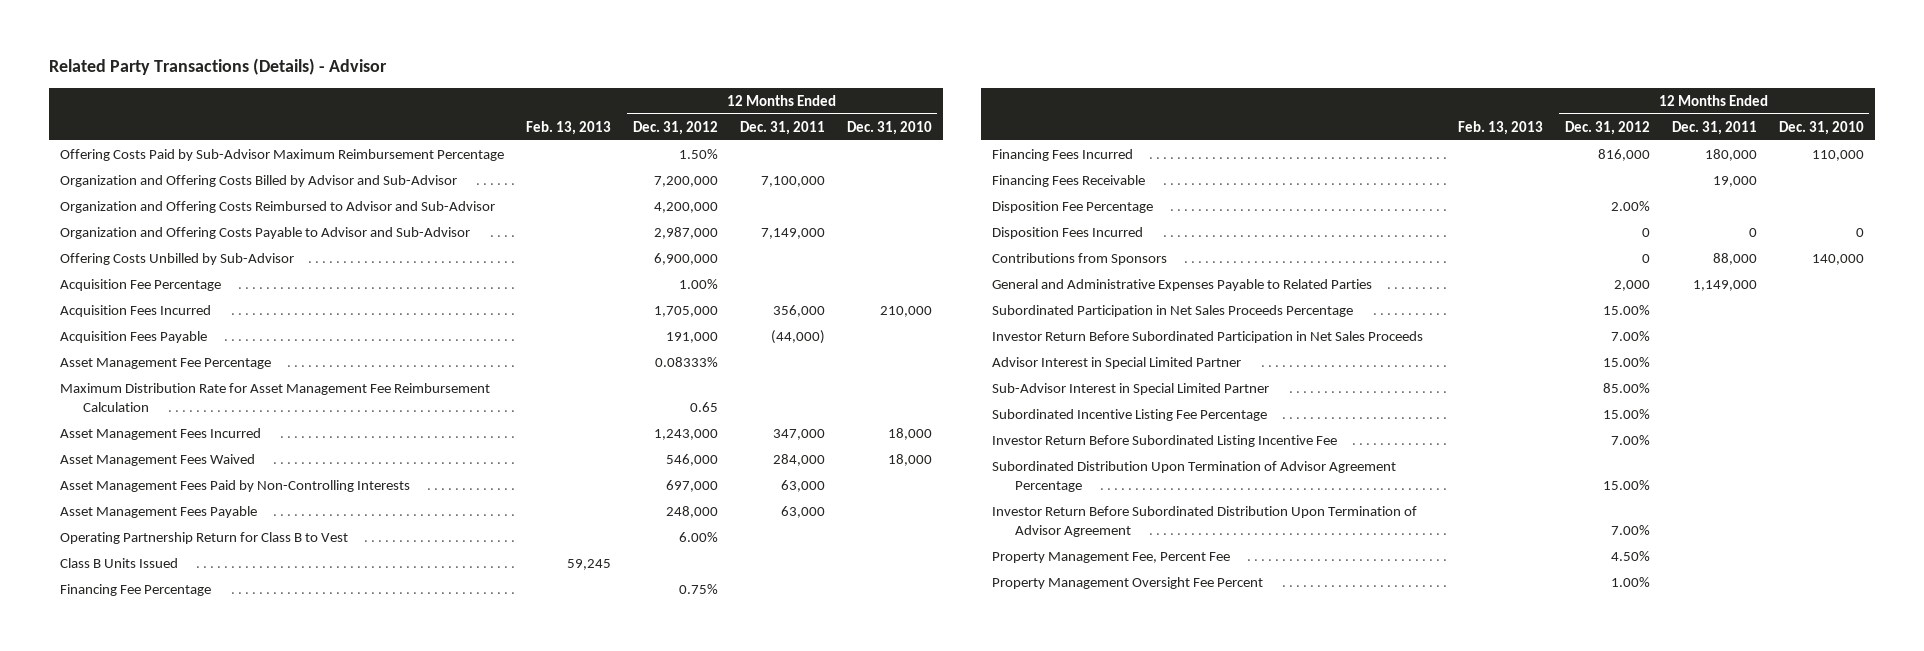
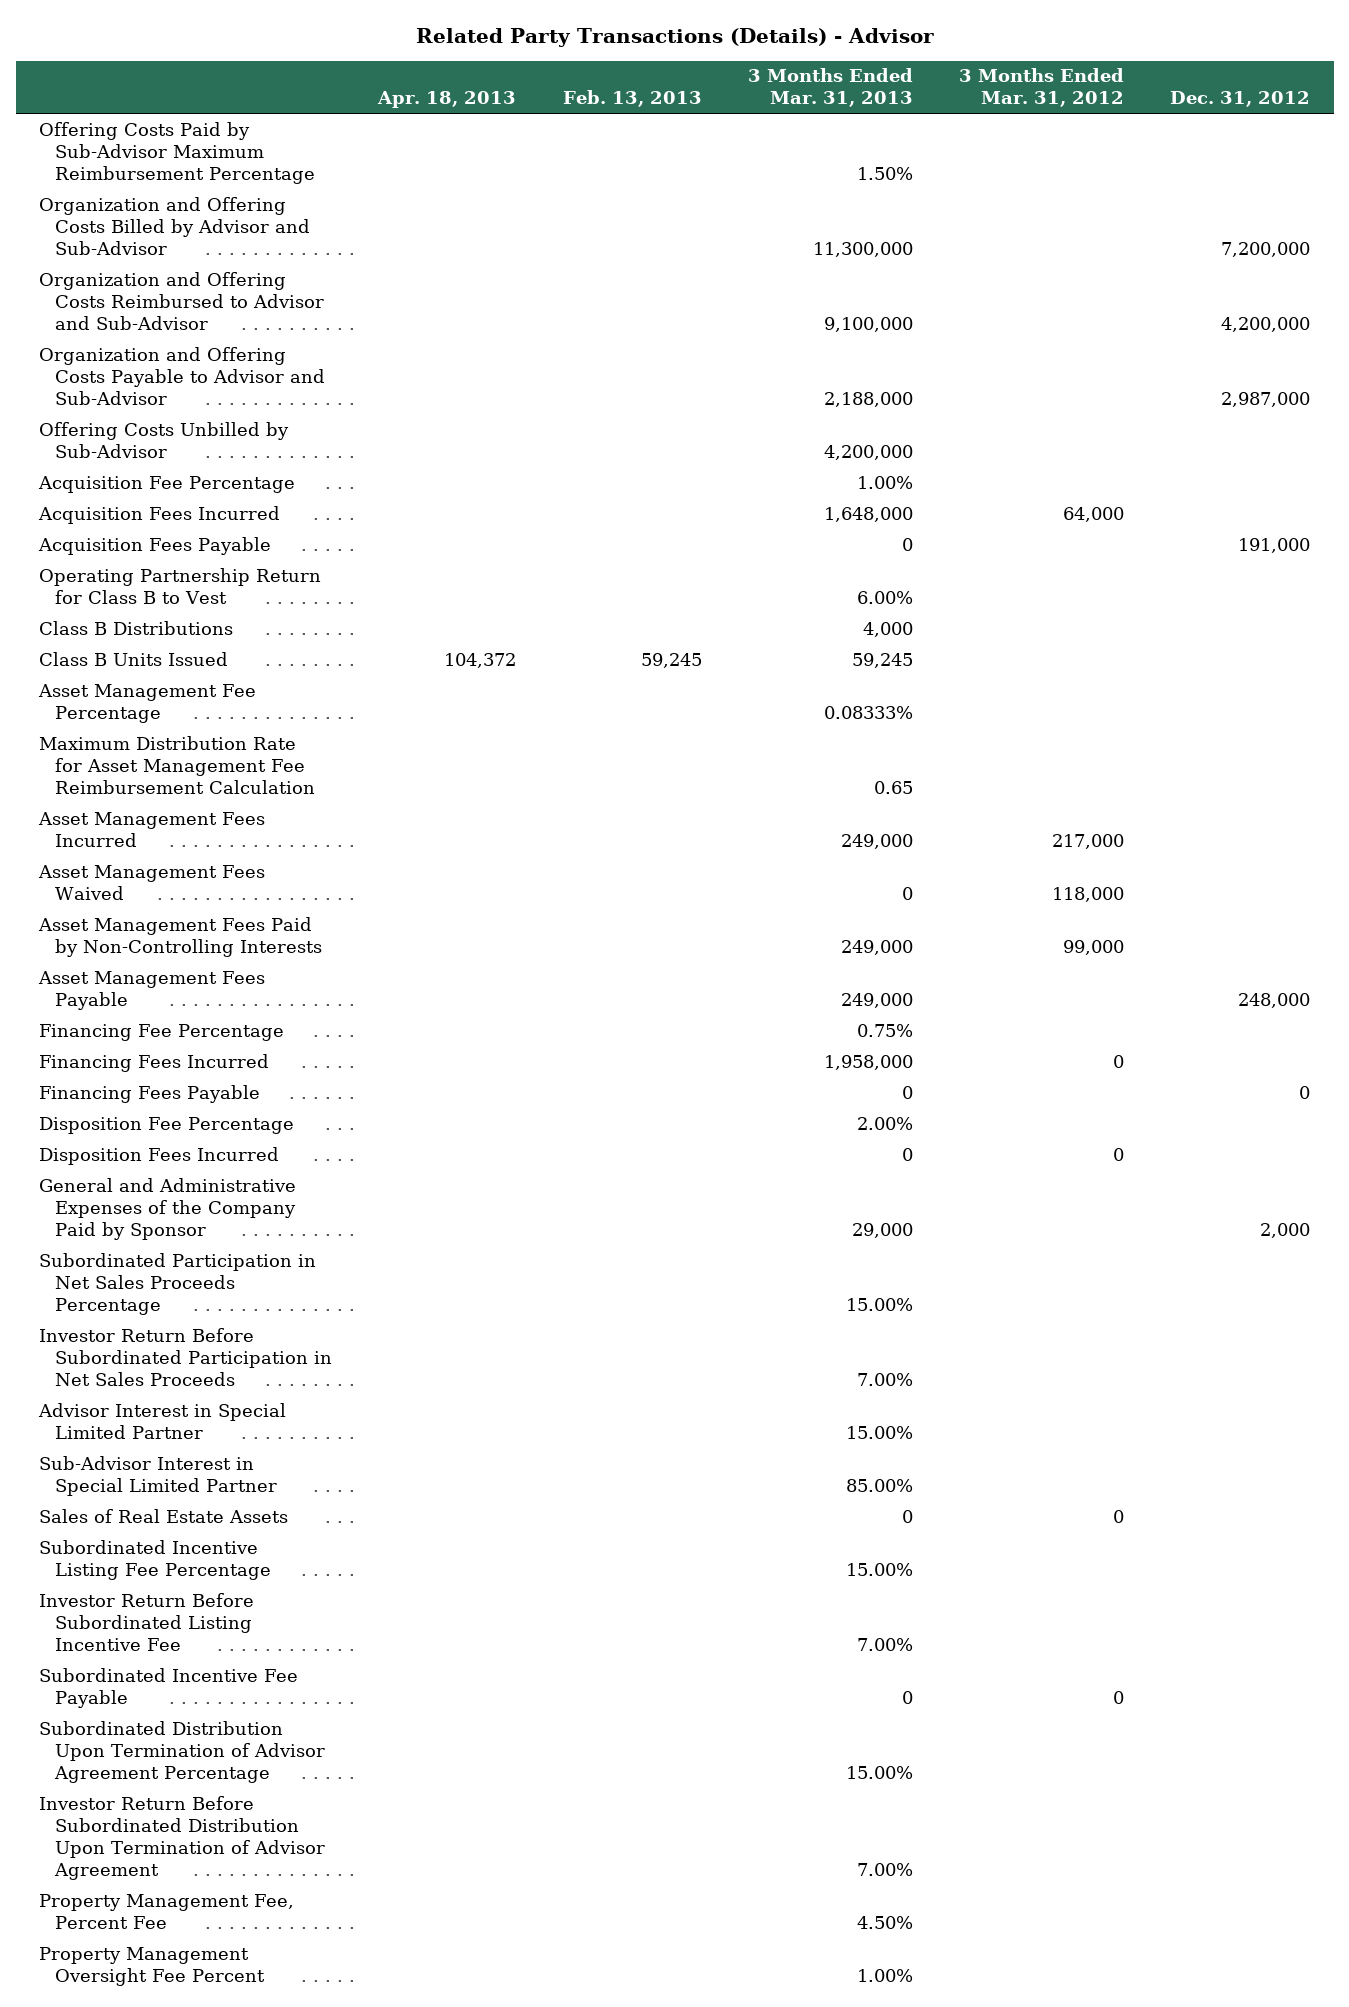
- | Feb. 13, 2013 | 12 Months Ended Dec. 31, 2012 | 12 Months Ended Dec. 31, 2011 | 12 Months Ended Dec. 31, 2010
+ | Apr. 18, 2013 | Feb. 13, 2013 | 3 Months Ended Mar. 31, 2013 | 3 Months Ended Mar. 31, 2012 | Dec. 31, 2012
moved up: Operating Partnership Return for Class B to Vest | | | 6.00% | |
+ Class B Distributions | | | 4,000 | |
moved up: Class B Units Issued | 104,372 | 59,245 | 59,245 | |
- Financing Fees Receivable | | | 19,000 |
+ Financing Fees Payable | | | 0 | | 0
- Contributions from Sponsors | | 0 | 88,000 | 140,000
- General and Administrative Expenses Payable to Related Parties | | 2,000 | 1,149,000 |
+ General and Administrative Expenses of the Company Paid by Sponsor | | | 29,000 | | 2,000
+ Sales of Real Estate Assets | | | 0 | 0 |
+ Subordinated Incentive Fee Payable | | | 0 | 0 |

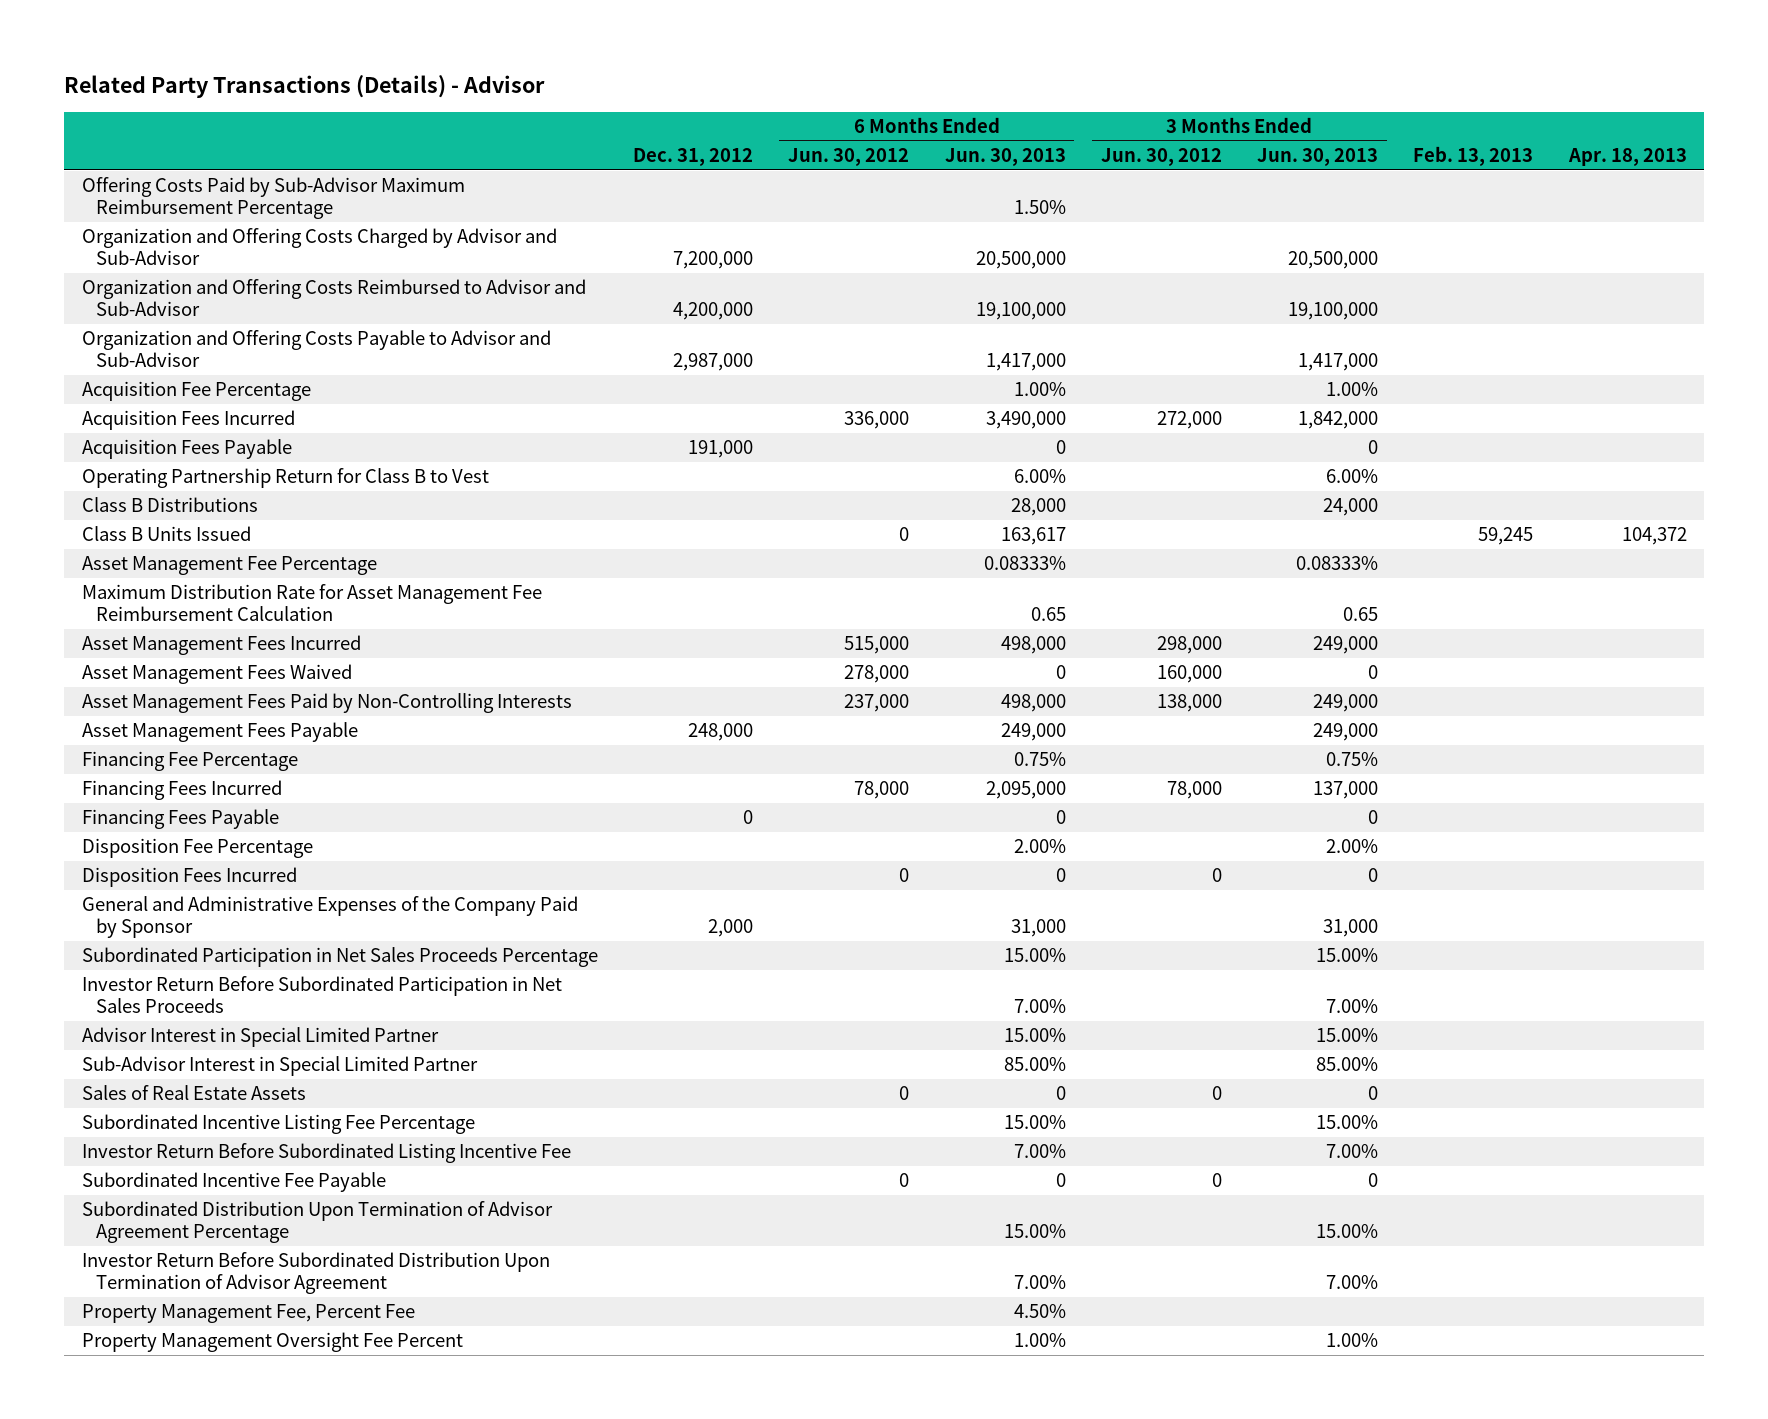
- | Apr. 18, 2013 | Feb. 13, 2013 | 3 Months Ended Mar. 31, 2013 | 3 Months Ended Mar. 31, 2012 | Dec. 31, 2012
+ | Dec. 31, 2012 | 6 Months Ended Jun. 30, 2012 | 6 Months Ended Jun. 30, 2013 | 3 Months Ended Jun. 30, 2012 | 3 Months Ended Jun. 30, 2013 | Feb. 13, 2013 | Apr. 18, 2013
- Organization and Offering Costs Billed by Advisor and Sub-Advisor | | | 11,300,000 | | 7,200,000
+ Organization and Offering Costs Charged by Advisor and Sub-Advisor | 7,200,000 | | 20,500,000 | | 20,500,000 | |
- Offering Costs Unbilled by Sub-Advisor | | | 4,200,000 | |

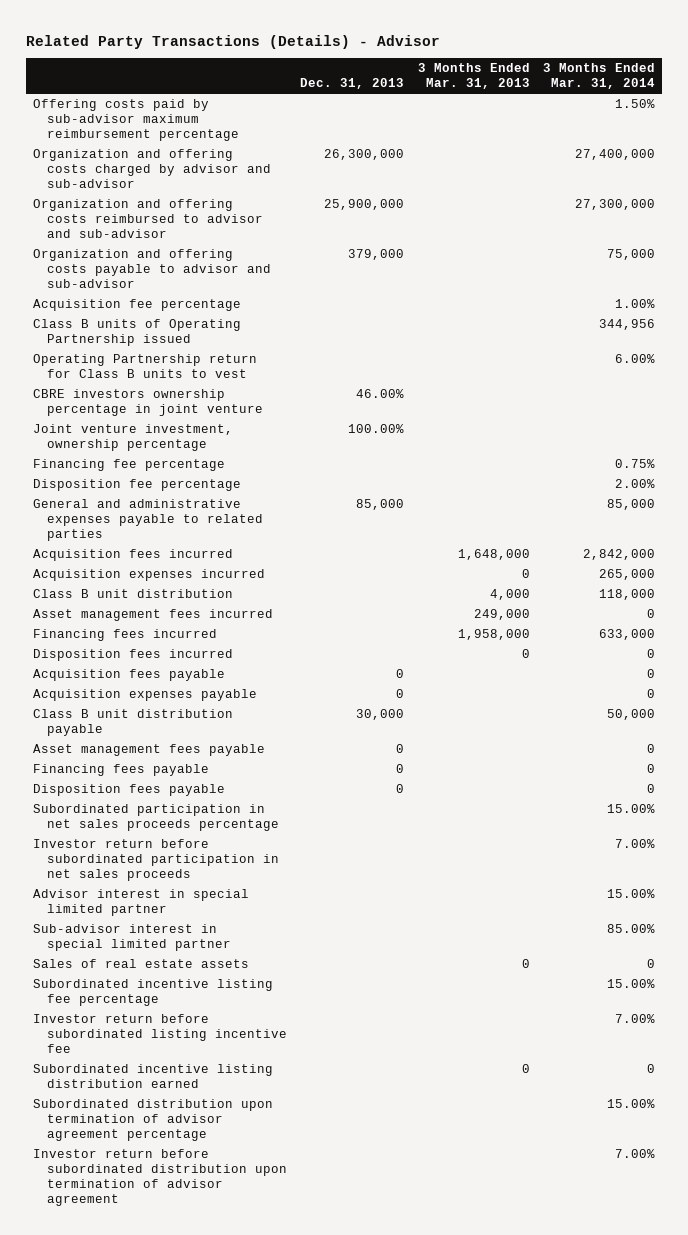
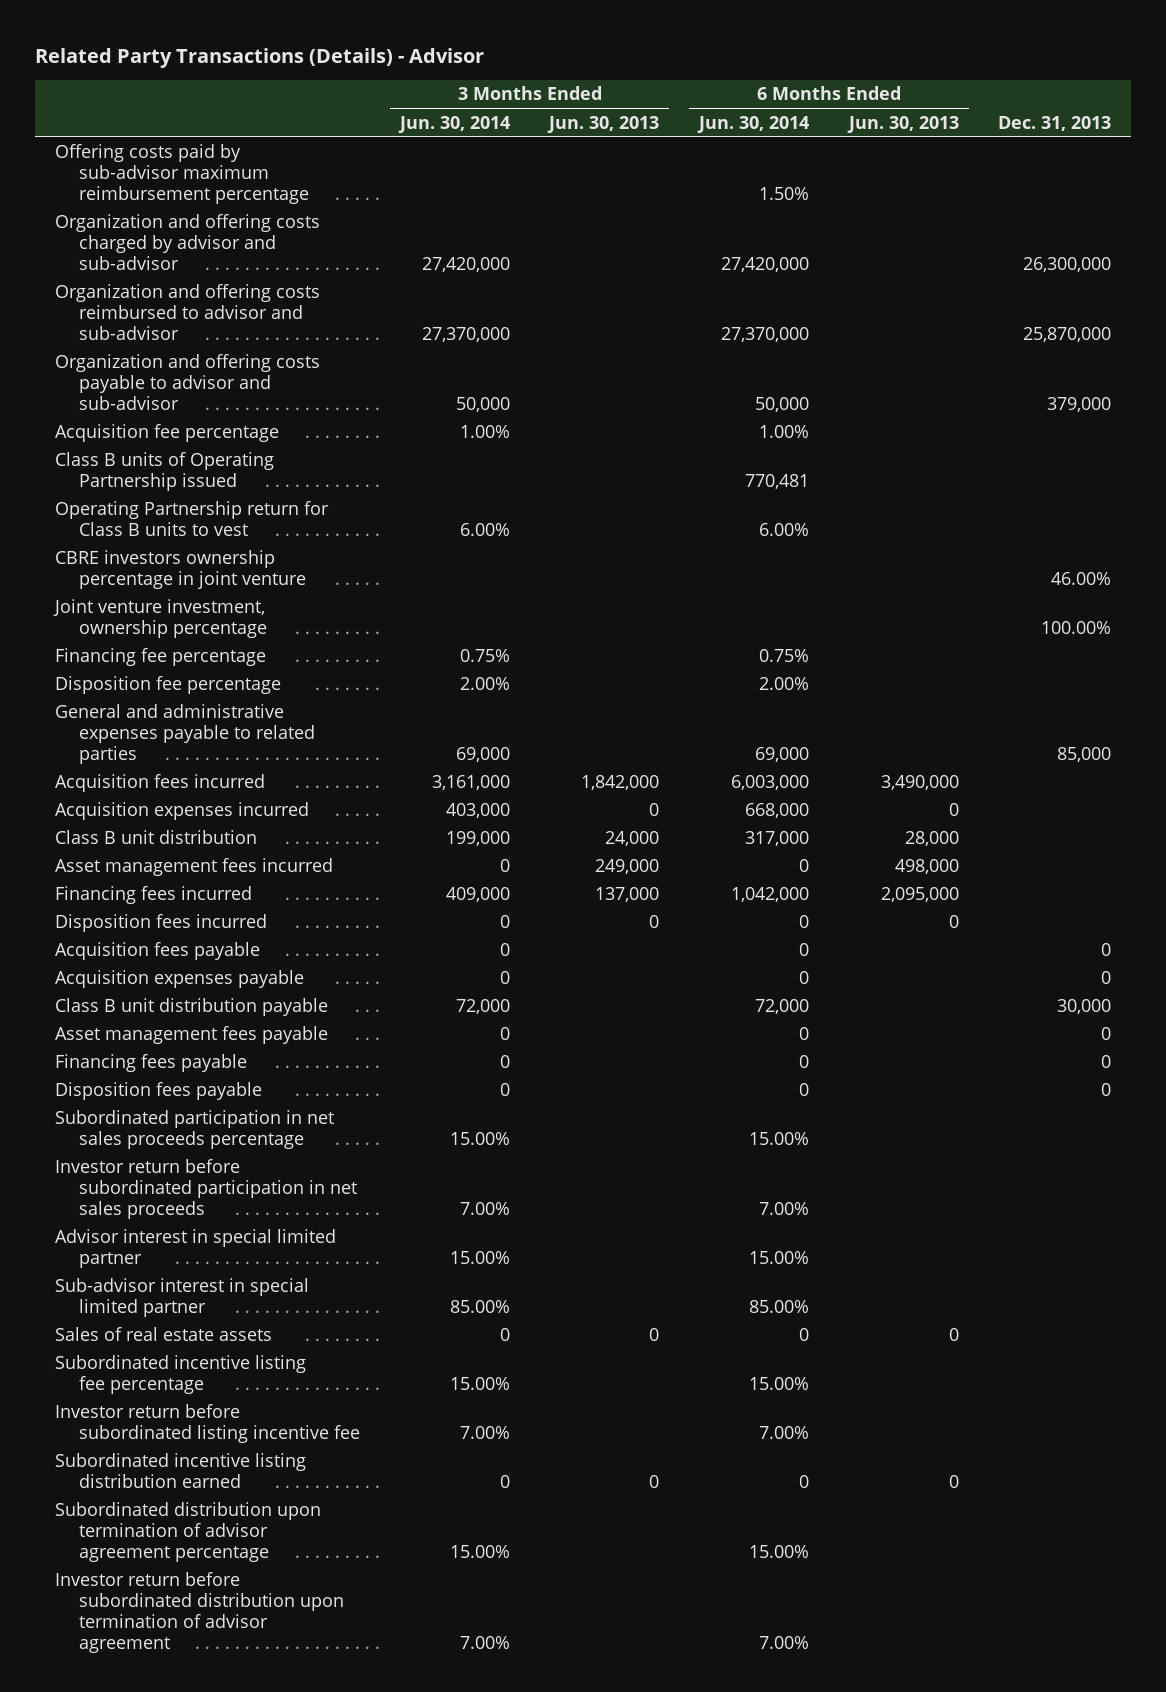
- | Dec. 31, 2013 | 3 Months Ended Mar. 31, 2013 | 3 Months Ended Mar. 31, 2014
+ | 3 Months Ended Jun. 30, 2014 | 3 Months Ended Jun. 30, 2013 | 6 Months Ended Jun. 30, 2014 | 6 Months Ended Jun. 30, 2013 | Dec. 31, 2013
- Organization and offering costs reimbursed to advisor and sub-advisor | 25,900,000 | | 27,300,000
+ Organization and offering costs reimbursed to advisor and sub-advisor | 27,370,000 | | 27,370,000 | | 25,870,000

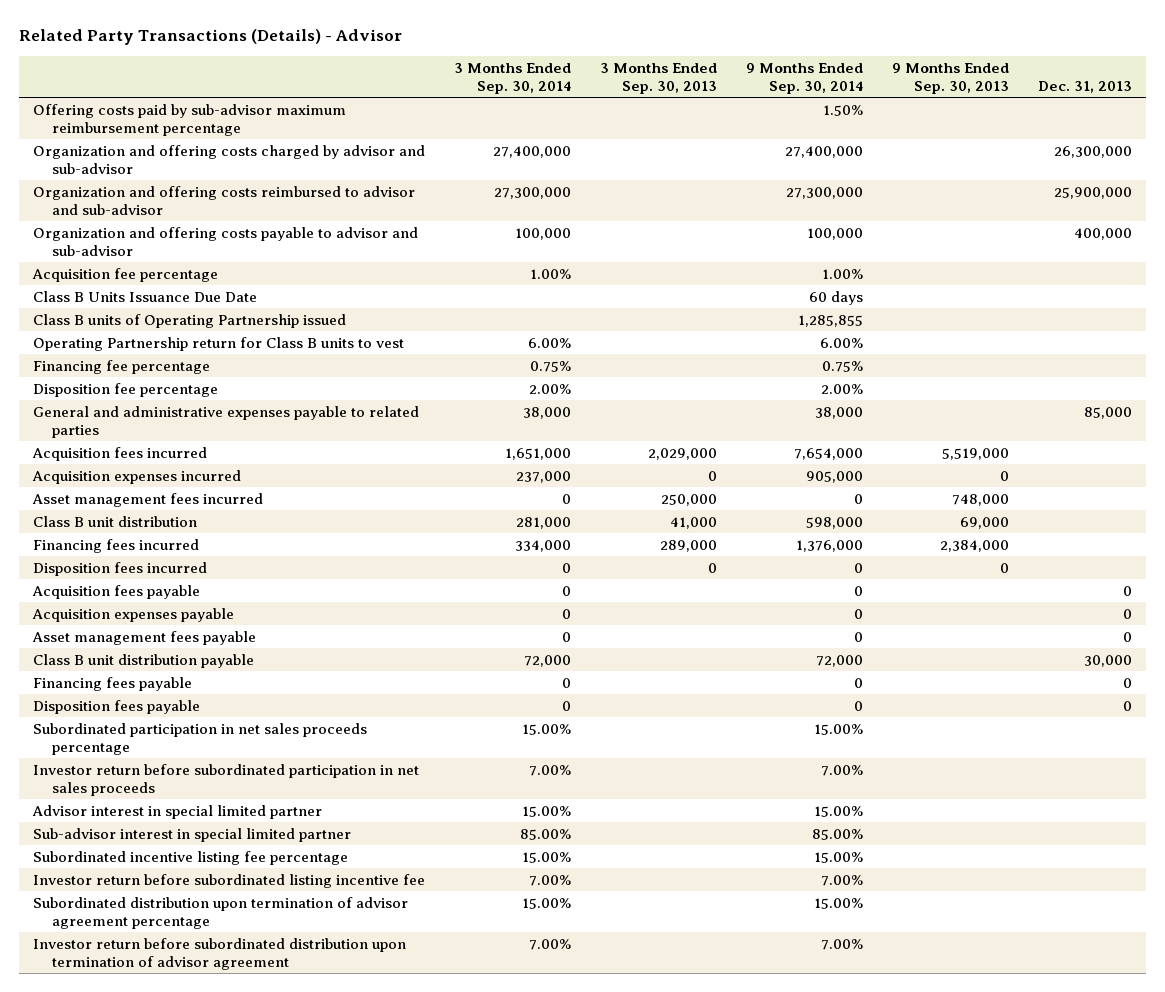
- | 3 Months Ended Jun. 30, 2014 | 3 Months Ended Jun. 30, 2013 | 6 Months Ended Jun. 30, 2014 | 6 Months Ended Jun. 30, 2013 | Dec. 31, 2013
+ | 3 Months Ended Sep. 30, 2014 | 3 Months Ended Sep. 30, 2013 | 9 Months Ended Sep. 30, 2014 | 9 Months Ended Sep. 30, 2013 | Dec. 31, 2013
- Organization and offering costs reimbursed to advisor and sub-advisor | 27,370,000 | | 27,370,000 | | 25,870,000
- Organization and offering costs payable to advisor and sub-advisor | 50,000 | | 50,000 | | 379,000
+ Organization and offering costs reimbursed to advisor and sub-advisor | 27,300,000 | | 27,300,000 | | 25,900,000
+ Organization and offering costs payable to advisor and sub-advisor | 100,000 | | 100,000 | | 400,000
+ Class B Units Issuance Due Date | | | 60 days | |
- CBRE investors ownership percentage in joint venture | | | | | 46.00%
- Joint venture investment, ownership percentage | | | | | 100.00%
moved down: Class B unit distribution | 281,000 | 41,000 | 598,000 | 69,000 |
moved down: Class B unit distribution payable | 72,000 | | 72,000 | | 30,000
- Sales of real estate assets | 0 | 0 | 0 | 0 |
- Subordinated incentive listing distribution earned | 0 | 0 | 0 | 0 |

